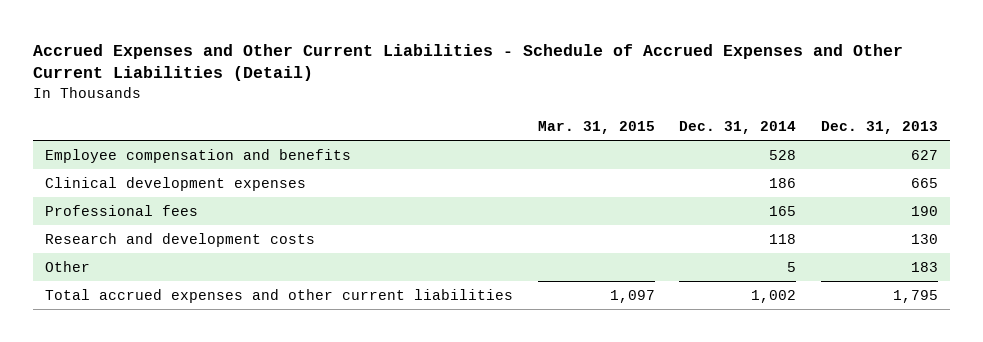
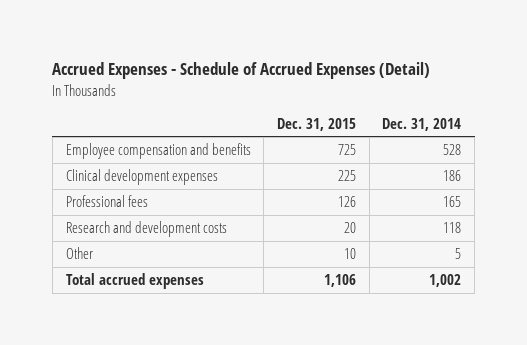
- Accrued Expenses and Other Current Liabilities - Schedule of Accrued Expenses and Other Current Liabilities (Detail)
+ Accrued Expenses - Schedule of Accrued Expenses (Detail)
- | Mar. 31, 2015 | Dec. 31, 2014 | Dec. 31, 2013
+ | Dec. 31, 2015 | Dec. 31, 2014
- Total accrued expenses and other current liabilities | 1,097 | 1,002 | 1,795
+ Total accrued expenses | 1,106 | 1,002

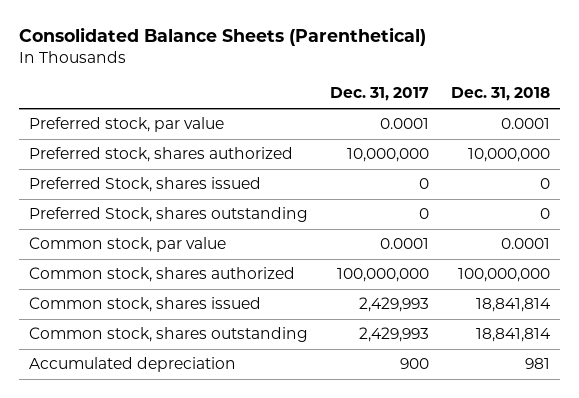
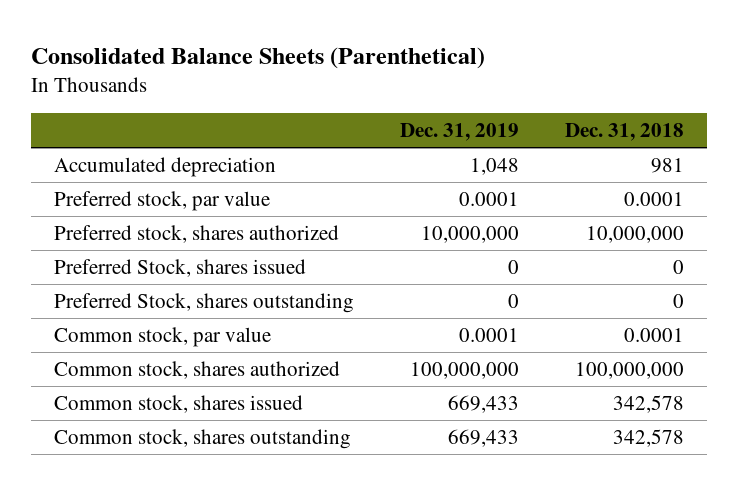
- | Dec. 31, 2017 | Dec. 31, 2018
+ | Dec. 31, 2019 | Dec. 31, 2018
moved up: Accumulated depreciation | 1,048 | 981
- Common stock, shares issued | 2,429,993 | 18,841,814
- Common stock, shares outstanding | 2,429,993 | 18,841,814
+ Common stock, shares issued | 669,433 | 342,578
+ Common stock, shares outstanding | 669,433 | 342,578

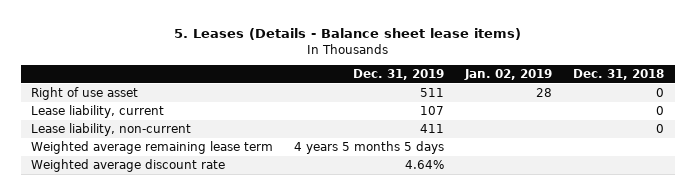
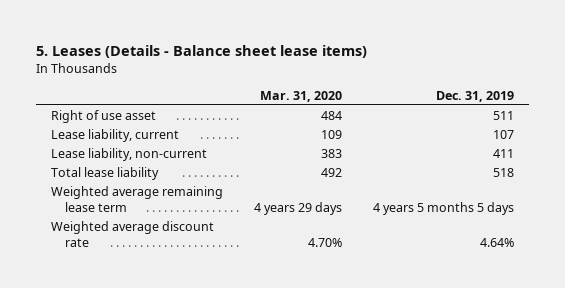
- | Dec. 31, 2019 | Jan. 02, 2019 | Dec. 31, 2018
+ | Mar. 31, 2020 | Dec. 31, 2019
+ Total lease liability | 492 | 518

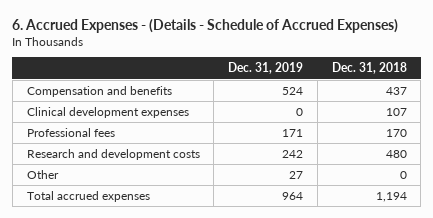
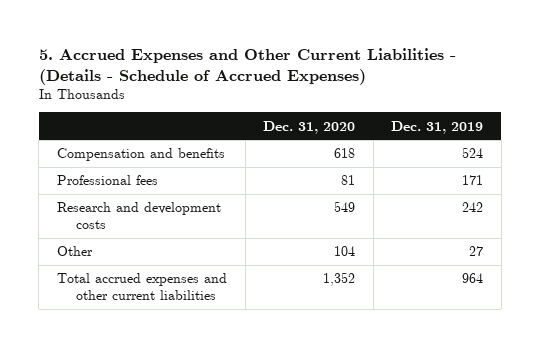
- 6. Accrued Expenses - (Details - Schedule of Accrued Expenses)
+ 5. Accrued Expenses and Other Current Liabilities - (Details - Schedule of Accrued Expenses)
- | Dec. 31, 2019 | Dec. 31, 2018
+ | Dec. 31, 2020 | Dec. 31, 2019
- Clinical development expenses | 0 | 107
- Total accrued expenses | 964 | 1,194
+ Total accrued expenses and other current liabilities | 1,352 | 964

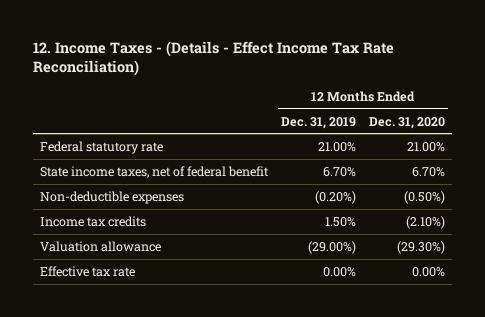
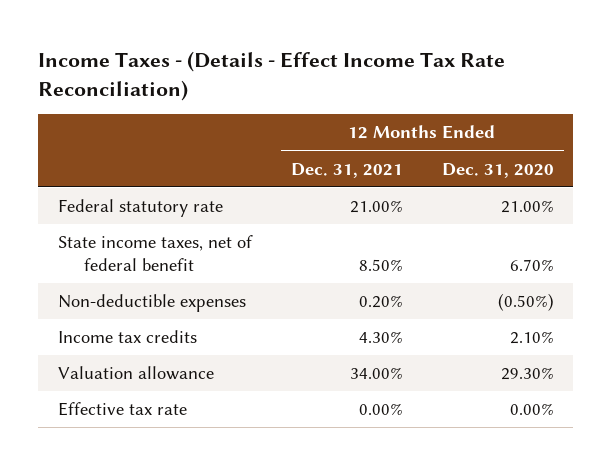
- 12. Income Taxes - (Details - Effect Income Tax Rate Reconciliation)
+ Income Taxes - (Details - Effect Income Tax Rate Reconciliation)
- | 12 Months Ended Dec. 31, 2019 | 12 Months Ended Dec. 31, 2020
+ | 12 Months Ended Dec. 31, 2021 | 12 Months Ended Dec. 31, 2020
- Income tax credits | 1.50% | (2.10%)
- Valuation allowance | (29.00%) | (29.30%)
+ Income tax credits | 4.30% | 2.10%
+ Valuation allowance | 34.00% | 29.30%

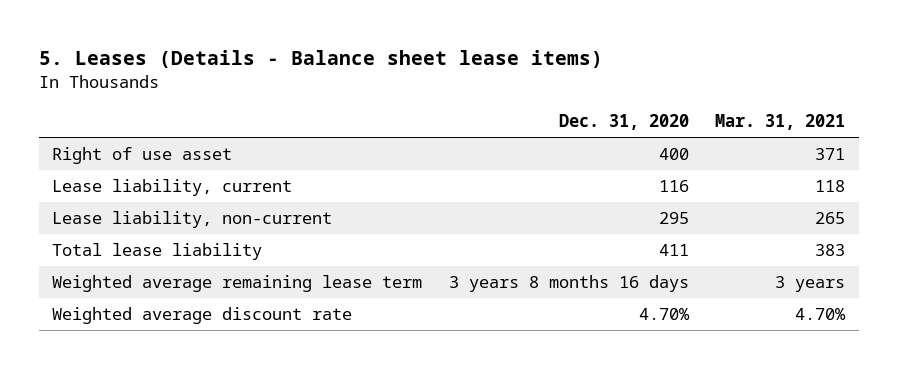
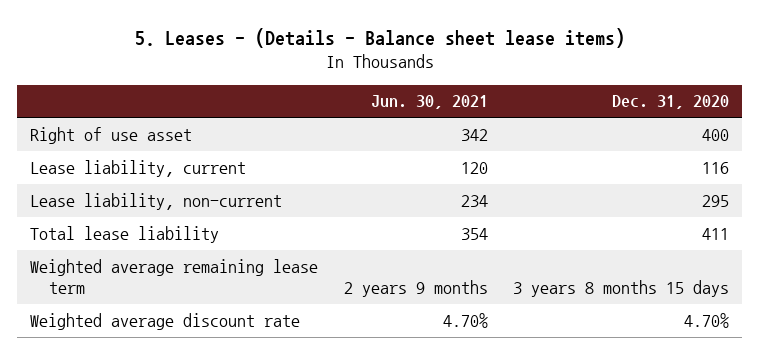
- 5. Leases (Details - Balance sheet lease items)
+ 5. Leases - (Details - Balance sheet lease items)
- | Dec. 31, 2020 | Mar. 31, 2021
+ | Jun. 30, 2021 | Dec. 31, 2020
- Weighted average remaining lease term | 3 years 8 months 16 days | 3 years
+ Weighted average remaining lease term | 2 years 9 months | 3 years 8 months 15 days

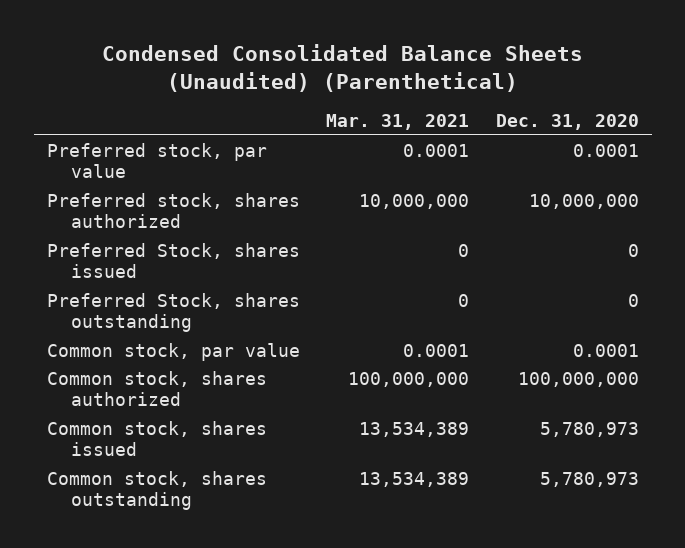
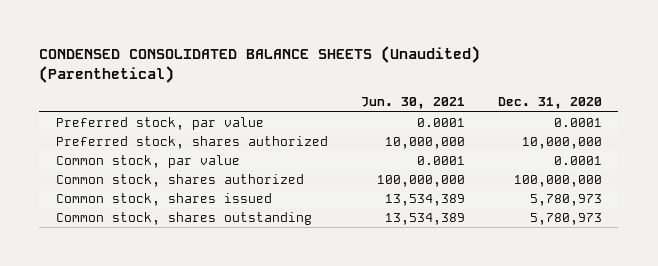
- Condensed Consolidated Balance Sheets (Unaudited) (Parenthetical)
+ CONDENSED CONSOLIDATED BALANCE SHEETS (Unaudited) (Parenthetical)
- | Mar. 31, 2021 | Dec. 31, 2020
+ | Jun. 30, 2021 | Dec. 31, 2020
- Preferred Stock, shares issued | 0 | 0
- Preferred Stock, shares outstanding | 0 | 0

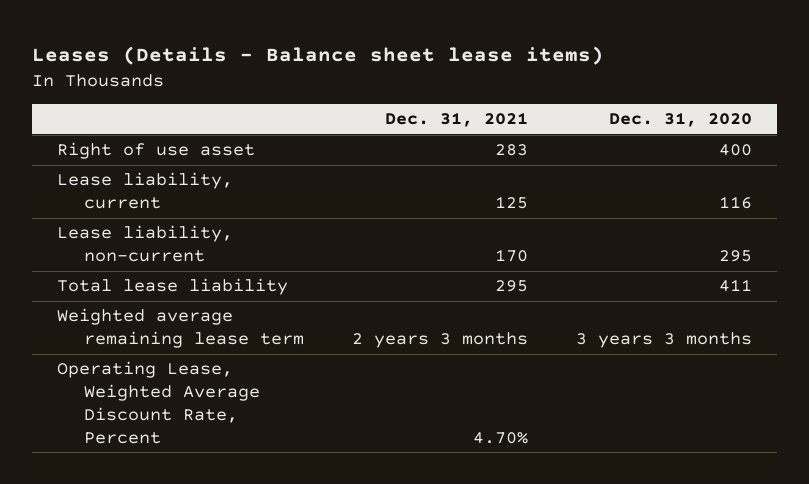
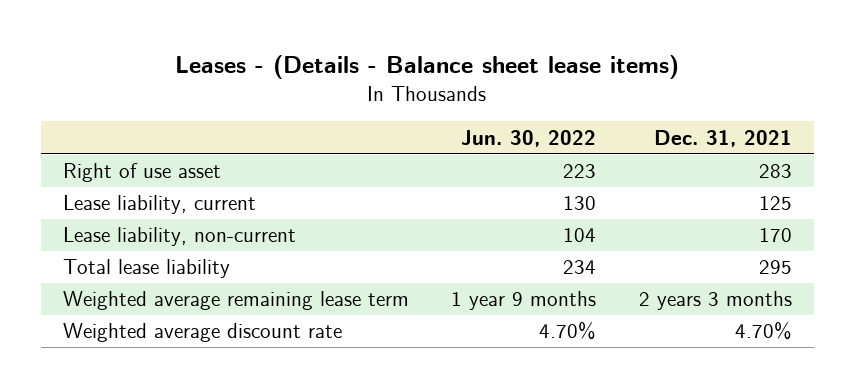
- Leases (Details - Balance sheet lease items)
+ Leases - (Details - Balance sheet lease items)
- | Dec. 31, 2021 | Dec. 31, 2020
+ | Jun. 30, 2022 | Dec. 31, 2021
- Operating Lease, Weighted Average Discount Rate, Percent | 4.70% |
+ Weighted average discount rate | 4.70% | 4.70%

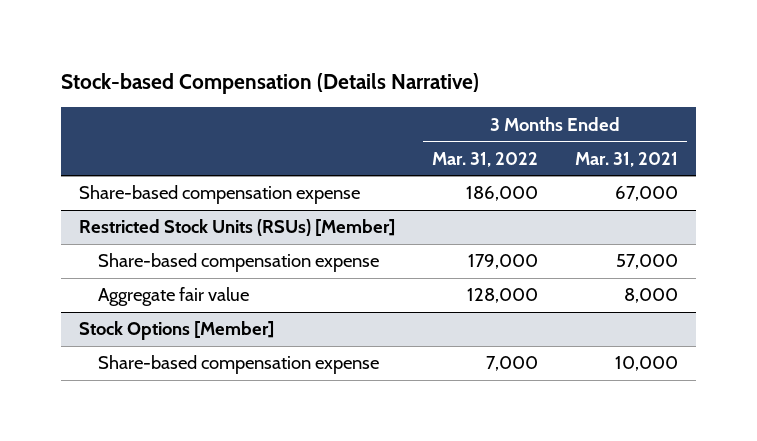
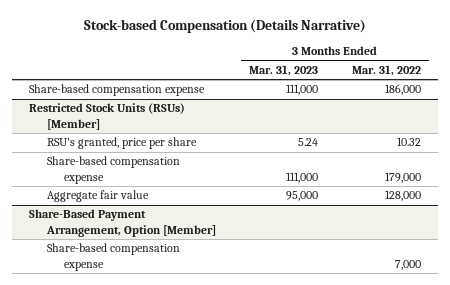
- | 3 Months Ended Mar. 31, 2022 | 3 Months Ended Mar. 31, 2021
+ | 3 Months Ended Mar. 31, 2023 | 3 Months Ended Mar. 31, 2022
@ Restricted Stock Units (RSUs) [Member]
+ RSU's granted, price per share | 5.24 | 10.32
- Stock Options [Member]
+ Share-Based Payment Arrangement, Option [Member]

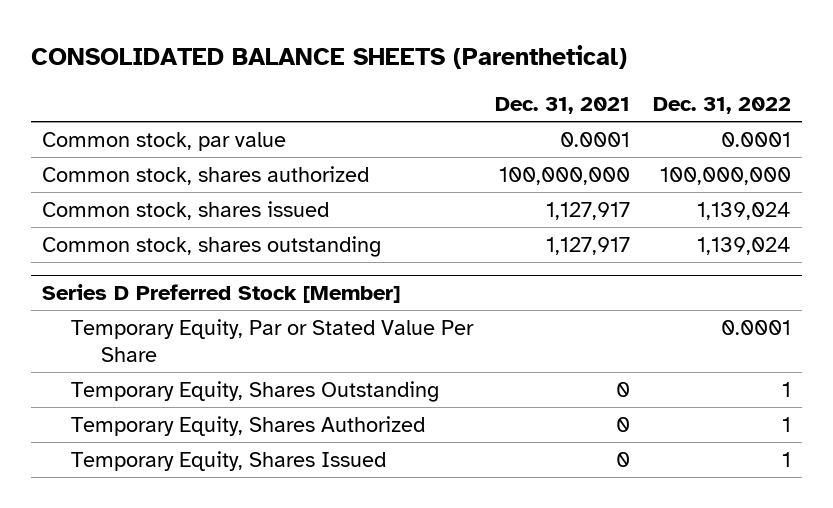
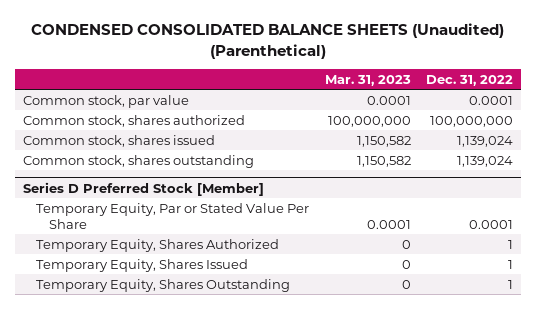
- CONSOLIDATED BALANCE SHEETS (Parenthetical)
+ CONDENSED CONSOLIDATED BALANCE SHEETS (Unaudited) (Parenthetical)
- | Dec. 31, 2021 | Dec. 31, 2022
+ | Mar. 31, 2023 | Dec. 31, 2022
@ Series D Preferred Stock [Member]
moved down: Temporary Equity, Shares Outstanding | 0 | 1

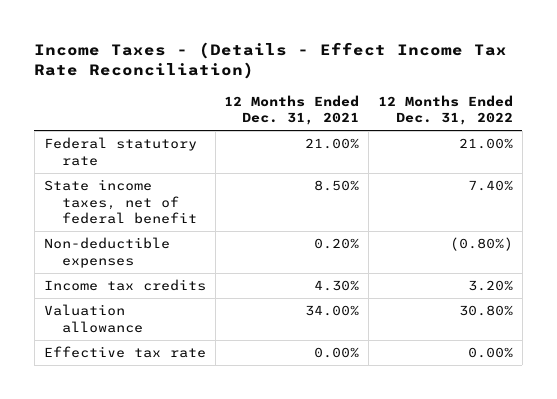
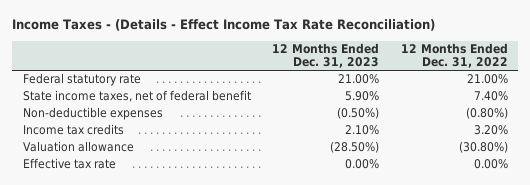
- | 12 Months Ended Dec. 31, 2021 | 12 Months Ended Dec. 31, 2022
+ | 12 Months Ended Dec. 31, 2023 | 12 Months Ended Dec. 31, 2022
- Valuation allowance | 34.00% | 30.80%
+ Valuation allowance | (28.50%) | (30.80%)

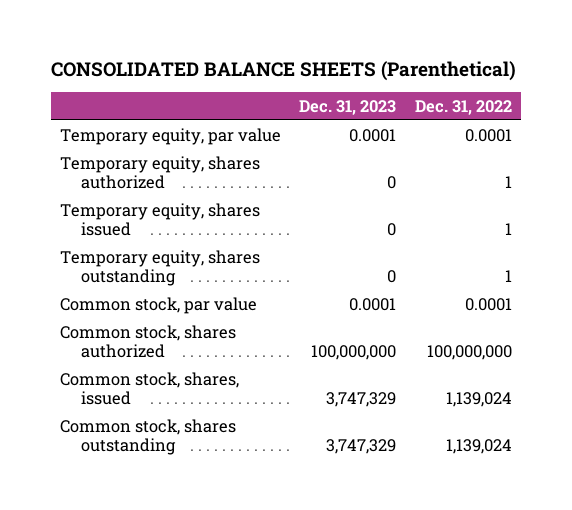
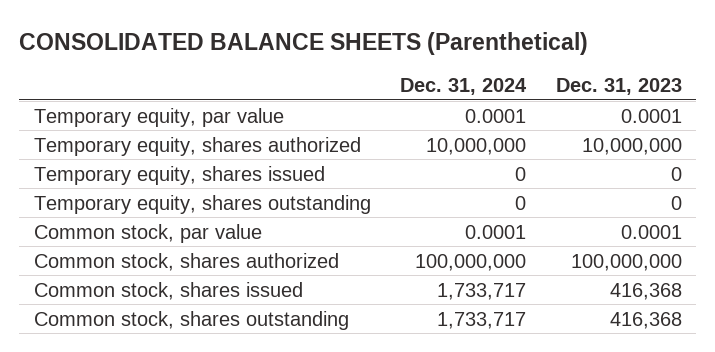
- | Dec. 31, 2023 | Dec. 31, 2022
+ | Dec. 31, 2024 | Dec. 31, 2023
- Temporary equity, shares authorized | 0 | 1
+ Temporary equity, shares authorized | 10,000,000 | 10,000,000
- Common stock, shares, issued | 3,747,329 | 1,139,024
- Common stock, shares outstanding | 3,747,329 | 1,139,024
+ Common stock, shares issued | 1,733,717 | 416,368
+ Common stock, shares outstanding | 1,733,717 | 416,368

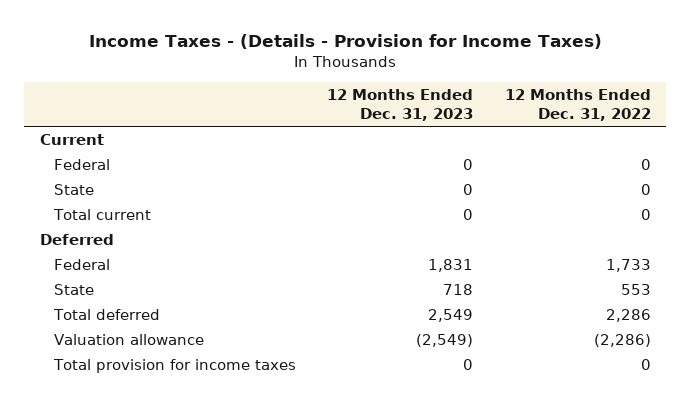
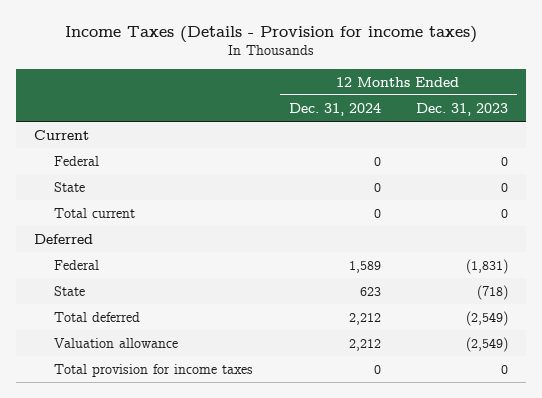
- Income Taxes - (Details - Provision for Income Taxes)
+ Income Taxes (Details - Provision for income taxes)
- | 12 Months Ended Dec. 31, 2023 | 12 Months Ended Dec. 31, 2022
+ | 12 Months Ended Dec. 31, 2024 | 12 Months Ended Dec. 31, 2023
- Federal | 1,831 | 1,733
- State | 718 | 553
- Total deferred | 2,549 | 2,286
+ Federal | 1,589 | (1,831)
+ State | 623 | (718)
+ Total deferred | 2,212 | (2,549)

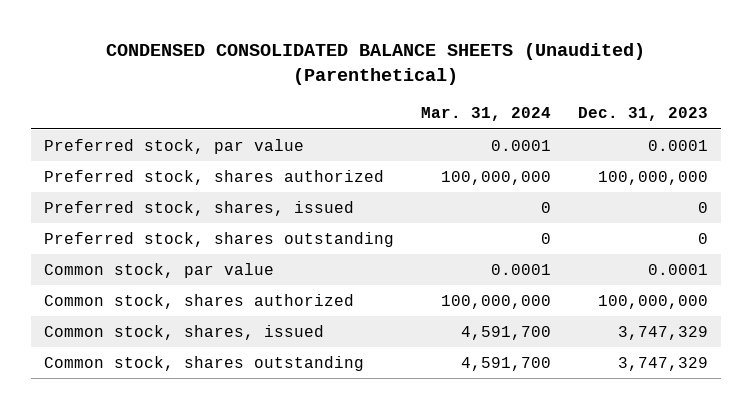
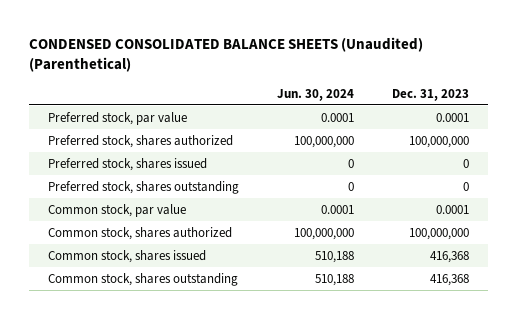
- | Mar. 31, 2024 | Dec. 31, 2023
+ | Jun. 30, 2024 | Dec. 31, 2023
- Preferred stock, shares, issued | 0 | 0
+ Preferred stock, shares issued | 0 | 0
- Common stock, shares, issued | 4,591,700 | 3,747,329
- Common stock, shares outstanding | 4,591,700 | 3,747,329
+ Common stock, shares issued | 510,188 | 416,368
+ Common stock, shares outstanding | 510,188 | 416,368

